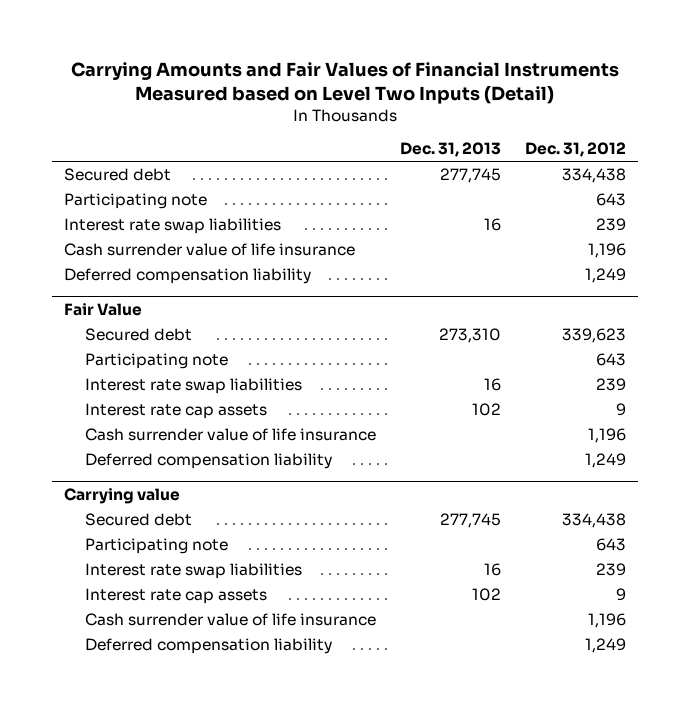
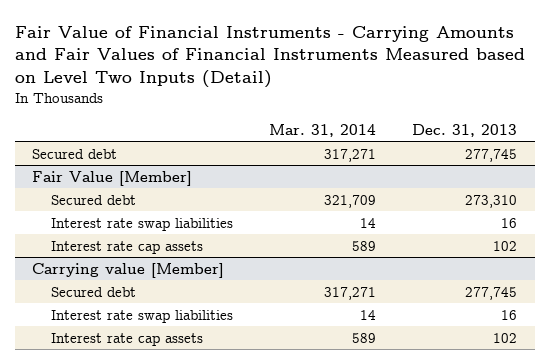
- Carrying Amounts and Fair Values of Financial Instruments Measured based on Level Two Inputs (Detail)
+ Fair Value of Financial Instruments - Carrying Amounts and Fair Values of Financial Instruments Measured based on Level Two Inputs (Detail)
- | Dec. 31, 2013 | Dec. 31, 2012
+ | Mar. 31, 2014 | Dec. 31, 2013
- Participating note | | 643
- Interest rate swap liabilities | 16 | 239
- Cash surrender value of life insurance | | 1,196
- Deferred compensation liability | | 1,249
- Fair Value
+ Fair Value [Member]
- Participating note | | 643
- Cash surrender value of life insurance | | 1,196
- Deferred compensation liability | | 1,249
- Carrying value
+ Carrying value [Member]
- Participating note | | 643
- Cash surrender value of life insurance | | 1,196
- Deferred compensation liability | | 1,249

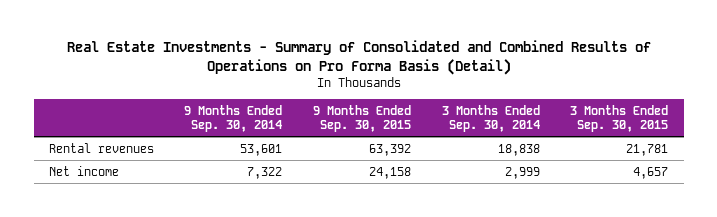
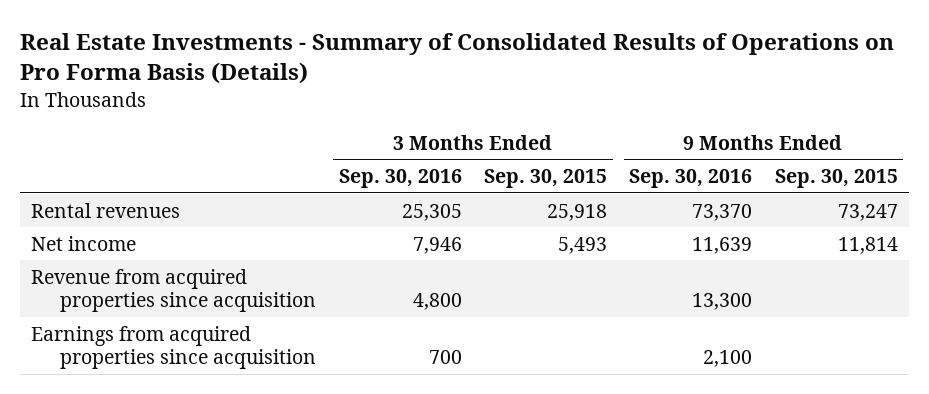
- Real Estate Investments - Summary of Consolidated and Combined Results of Operations on Pro Forma Basis (Detail)
+ Real Estate Investments - Summary of Consolidated Results of Operations on Pro Forma Basis (Details)
- | 9 Months Ended Sep. 30, 2014 | 9 Months Ended Sep. 30, 2015 | 3 Months Ended Sep. 30, 2014 | 3 Months Ended Sep. 30, 2015
+ | 3 Months Ended Sep. 30, 2016 | 3 Months Ended Sep. 30, 2015 | 9 Months Ended Sep. 30, 2016 | 9 Months Ended Sep. 30, 2015
- Rental revenues | 53,601 | 63,392 | 18,838 | 21,781
- Net income | 7,322 | 24,158 | 2,999 | 4,657
+ Rental revenues | 25,305 | 25,918 | 73,370 | 73,247
+ Net income | 7,946 | 5,493 | 11,639 | 11,814
+ Revenue from acquired properties since acquisition | 4,800 | | 13,300 |
+ Earnings from acquired properties since acquisition | 700 | | 2,100 |

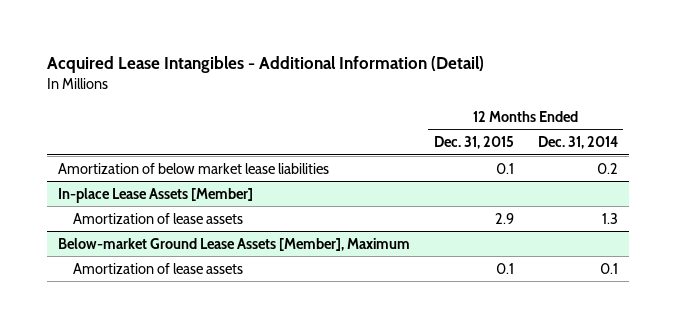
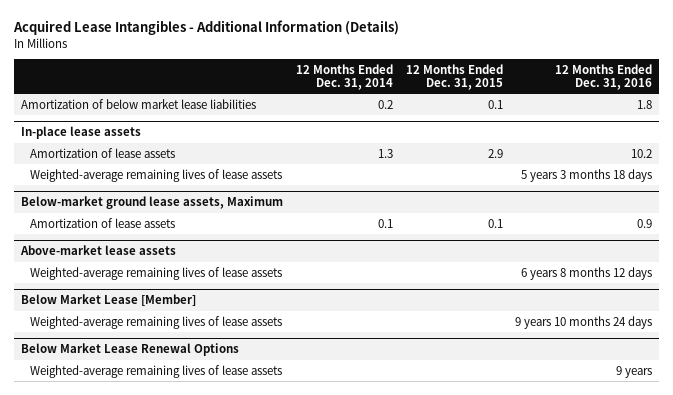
- Acquired Lease Intangibles - Additional Information (Detail)
+ Acquired Lease Intangibles - Additional Information (Details)
- | 12 Months Ended Dec. 31, 2015 | 12 Months Ended Dec. 31, 2014
+ | 12 Months Ended Dec. 31, 2014 | 12 Months Ended Dec. 31, 2015 | 12 Months Ended Dec. 31, 2016
- In-place Lease Assets [Member]
+ In-place lease assets
- Below-market Ground Lease Assets [Member], Maximum
+ Weighted-average remaining lives of lease assets | | | 5 years 3 months 18 days
+ Below-market ground lease assets, Maximum
+ Above-market lease assets
+ Weighted-average remaining lives of lease assets | | | 6 years 8 months 12 days
+ Below Market Lease [Member]
+ Weighted-average remaining lives of lease assets | | | 9 years 10 months 24 days
+ Below Market Lease Renewal Options
+ Weighted-average remaining lives of lease assets | | | 9 years

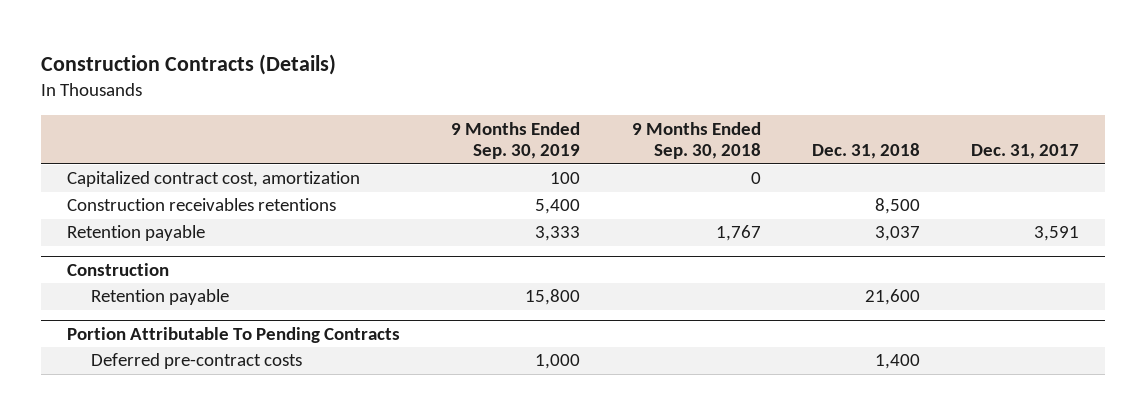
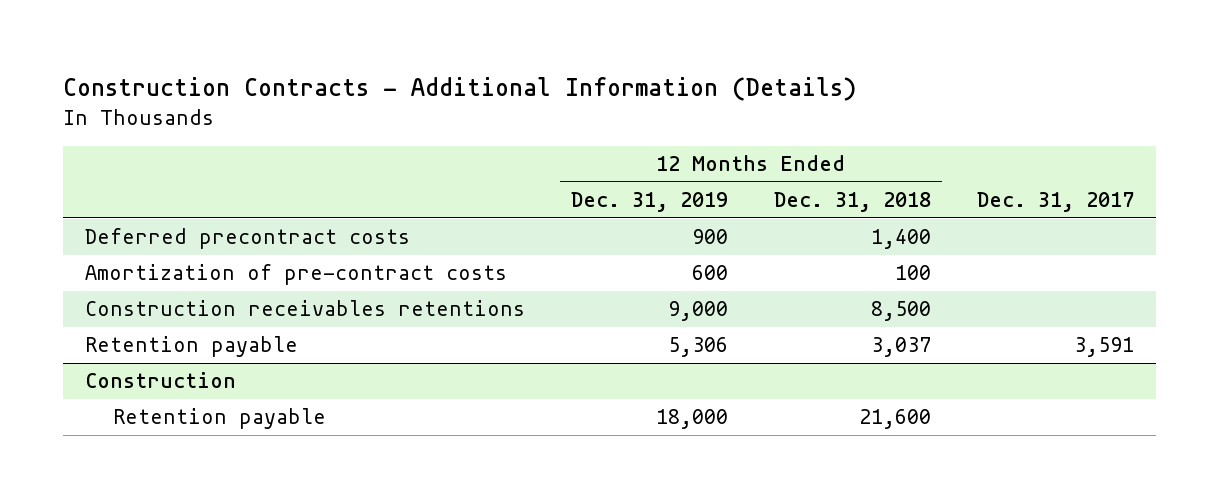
- Construction Contracts (Details)
+ Construction Contracts - Additional Information (Details)
- | 9 Months Ended Sep. 30, 2019 | 9 Months Ended Sep. 30, 2018 | Dec. 31, 2018 | Dec. 31, 2017
+ | 12 Months Ended Dec. 31, 2019 | 12 Months Ended Dec. 31, 2018 | Dec. 31, 2017
- Capitalized contract cost, amortization | 100 | 0 | |
+ Deferred precontract costs | 900 | 1,400 |
+ Amortization of pre-contract costs | 600 | 100 |
- Portion Attributable To Pending Contracts
- Deferred pre-contract costs | 1,000 | | 1,400 |

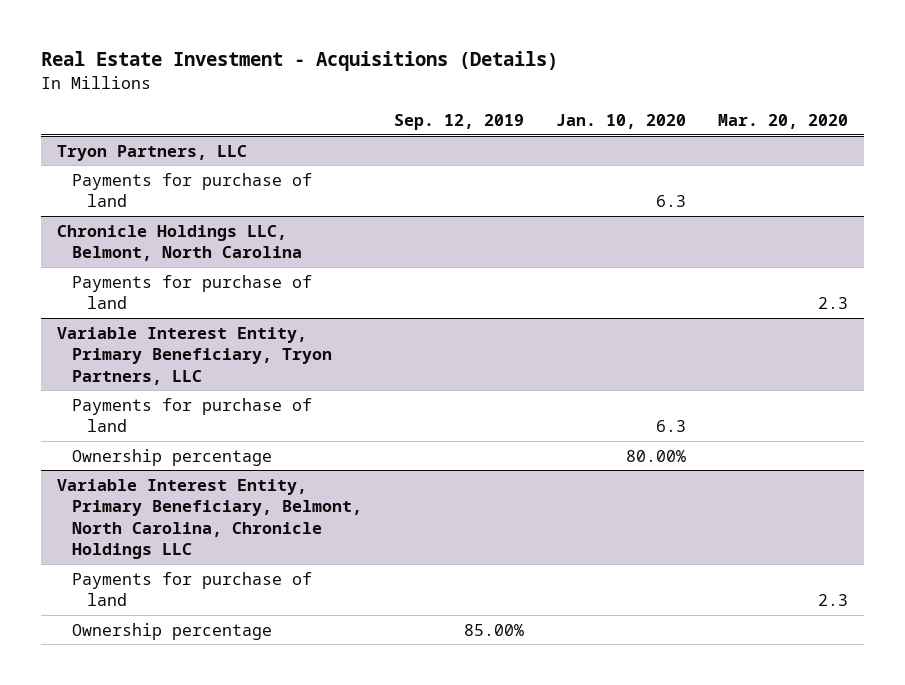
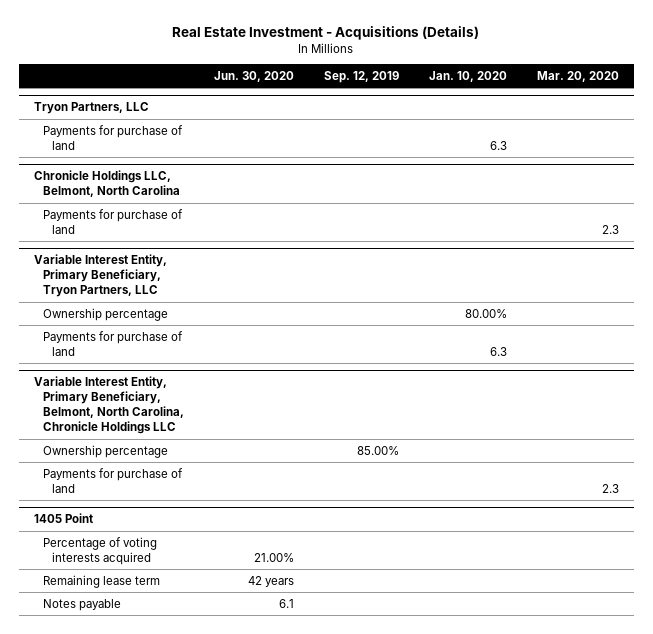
- | Sep. 12, 2019 | Jan. 10, 2020 | Mar. 20, 2020
+ | Jun. 30, 2020 | Sep. 12, 2019 | Jan. 10, 2020 | Mar. 20, 2020
@ Variable Interest Entity, Primary Beneficiary, Tryon Partners, LLC
moved down: Payments for purchase of land | | | 6.3 |
@ Variable Interest Entity, Primary Beneficiary, Belmont, North Carolina, Chronicle Holdings LLC
moved down: Payments for purchase of land | | | | 2.3
+ 1405 Point
+ Percentage of voting interests acquired | 21.00% | | |
+ Remaining lease term | 42 years | | |
+ Notes payable | 6.1 | | |

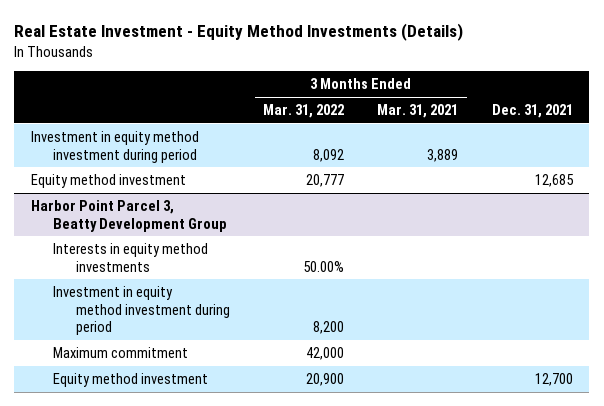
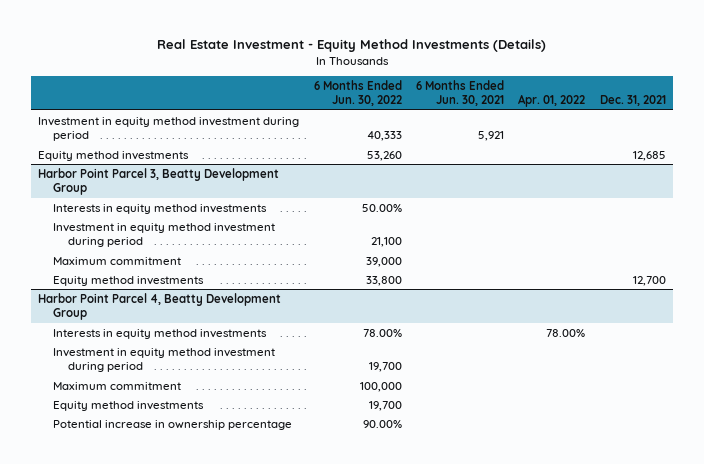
- | 3 Months Ended Mar. 31, 2022 | 3 Months Ended Mar. 31, 2021 | Dec. 31, 2021
+ | 6 Months Ended Jun. 30, 2022 | 6 Months Ended Jun. 30, 2021 | Apr. 01, 2022 | Dec. 31, 2021
- Equity method investment | 20,777 | | 12,685
+ Equity method investments | 53,260 | | | 12,685
@ Harbor Point Parcel 3, Beatty Development Group
- Equity method investment | 20,900 | | 12,700
+ Equity method investments | 33,800 | | | 12,700
+ Harbor Point Parcel 4, Beatty Development Group
+ Interests in equity method investments | 78.00% | | 78.00% |
+ Investment in equity method investment during period | 19,700 | | |
+ Maximum commitment | 100,000 | | |
+ Equity method investments | 19,700 | | |
+ Potential increase in ownership percentage | 90.00% | | |

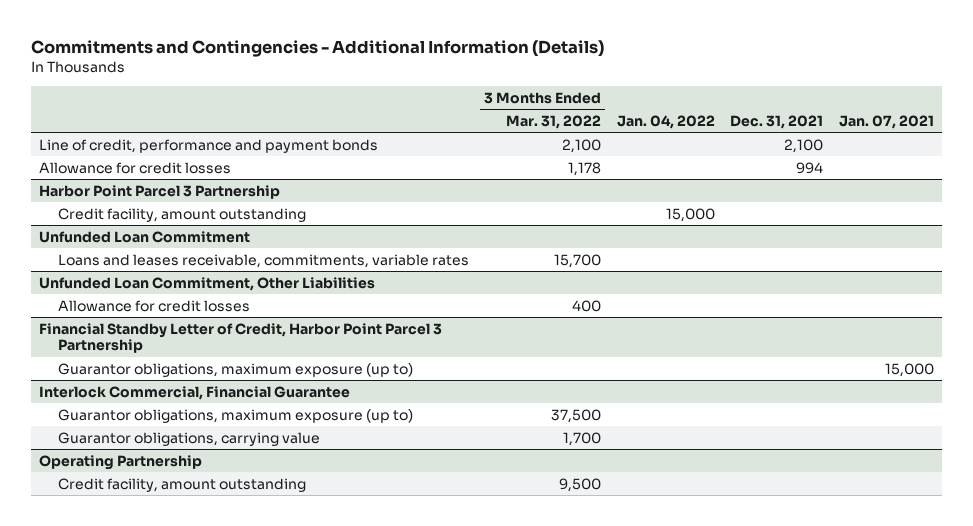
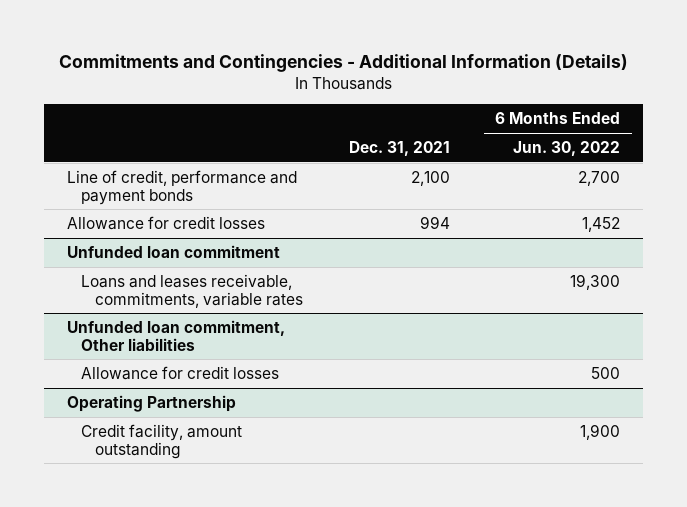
- | 3 Months Ended Mar. 31, 2022 | Jan. 04, 2022 | Dec. 31, 2021 | Jan. 07, 2021
+ | Dec. 31, 2021 | 6 Months Ended Jun. 30, 2022
- Harbor Point Parcel 3 Partnership
- Credit facility, amount outstanding | | 15,000 | |
- Unfunded Loan Commitment
+ Unfunded loan commitment
- Unfunded Loan Commitment, Other Liabilities
+ Unfunded loan commitment, Other liabilities
- Financial Standby Letter of Credit, Harbor Point Parcel 3 Partnership
- Guarantor obligations, maximum exposure (up to) | | | | 15,000
- Interlock Commercial, Financial Guarantee
- Guarantor obligations, maximum exposure (up to) | 37,500 | | |
- Guarantor obligations, carrying value | 1,700 | | |

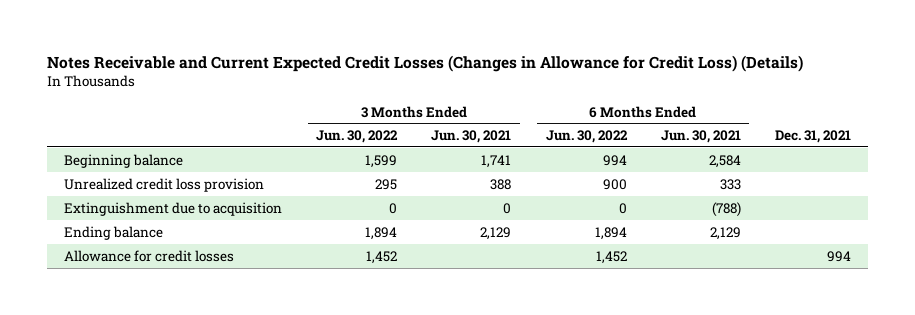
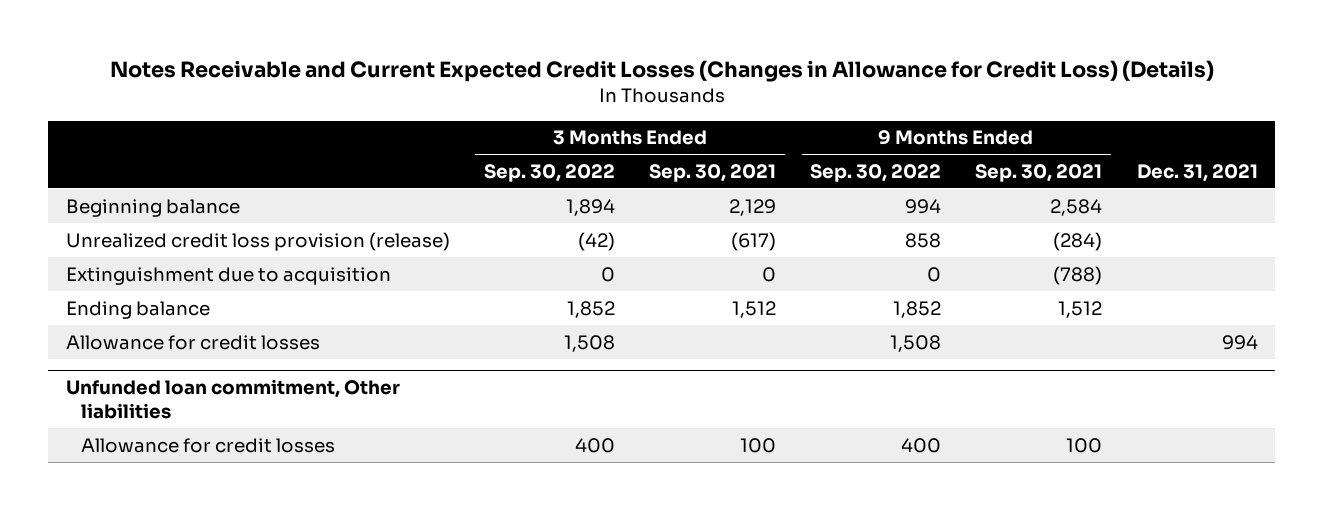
- | 3 Months Ended Jun. 30, 2022 | 3 Months Ended Jun. 30, 2021 | 6 Months Ended Jun. 30, 2022 | 6 Months Ended Jun. 30, 2021 | Dec. 31, 2021
+ | 3 Months Ended Sep. 30, 2022 | 3 Months Ended Sep. 30, 2021 | 9 Months Ended Sep. 30, 2022 | 9 Months Ended Sep. 30, 2021 | Dec. 31, 2021
- Unrealized credit loss provision | 295 | 388 | 900 | 333 |
+ Unrealized credit loss provision (release) | (42) | (617) | 858 | (284) |
+ Unfunded loan commitment, Other liabilities
+ Allowance for credit losses | 400 | 100 | 400 | 100 |

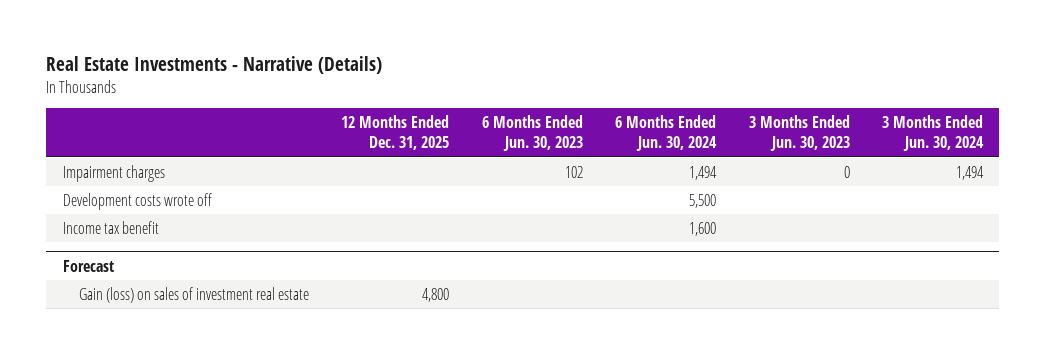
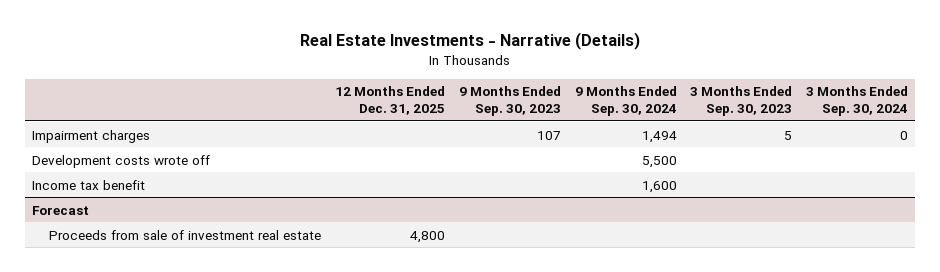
- | 12 Months Ended Dec. 31, 2025 | 6 Months Ended Jun. 30, 2023 | 6 Months Ended Jun. 30, 2024 | 3 Months Ended Jun. 30, 2023 | 3 Months Ended Jun. 30, 2024
+ | 12 Months Ended Dec. 31, 2025 | 9 Months Ended Sep. 30, 2023 | 9 Months Ended Sep. 30, 2024 | 3 Months Ended Sep. 30, 2023 | 3 Months Ended Sep. 30, 2024
@ Forecast
- Gain (loss) on sales of investment real estate | 4,800 | | | |
+ Proceeds from sale of investment real estate | 4,800 | | | |

